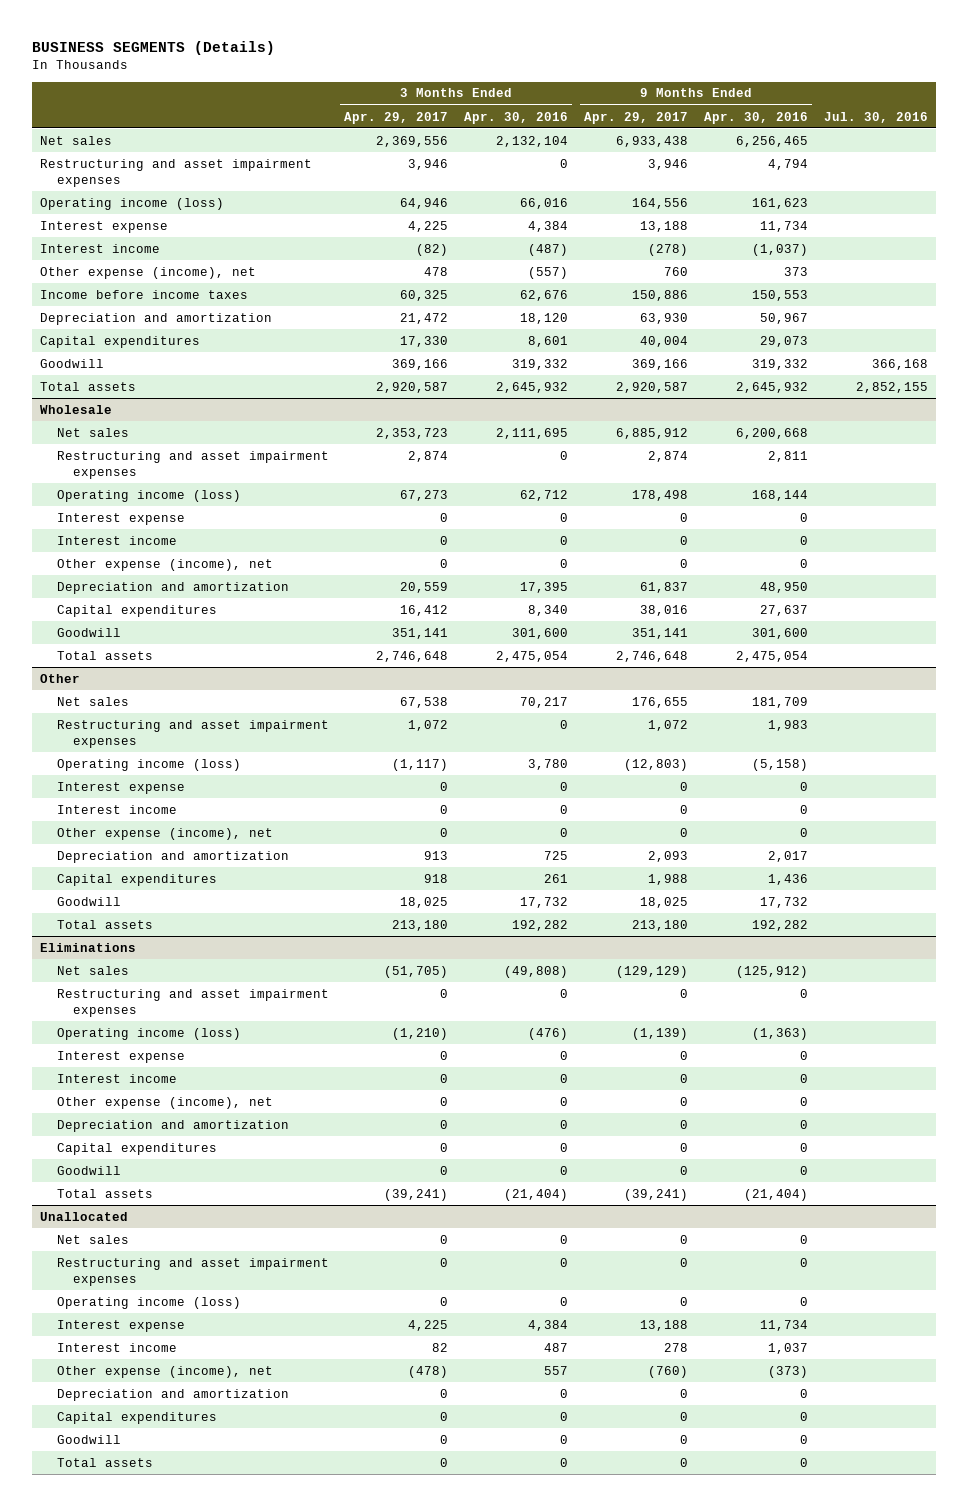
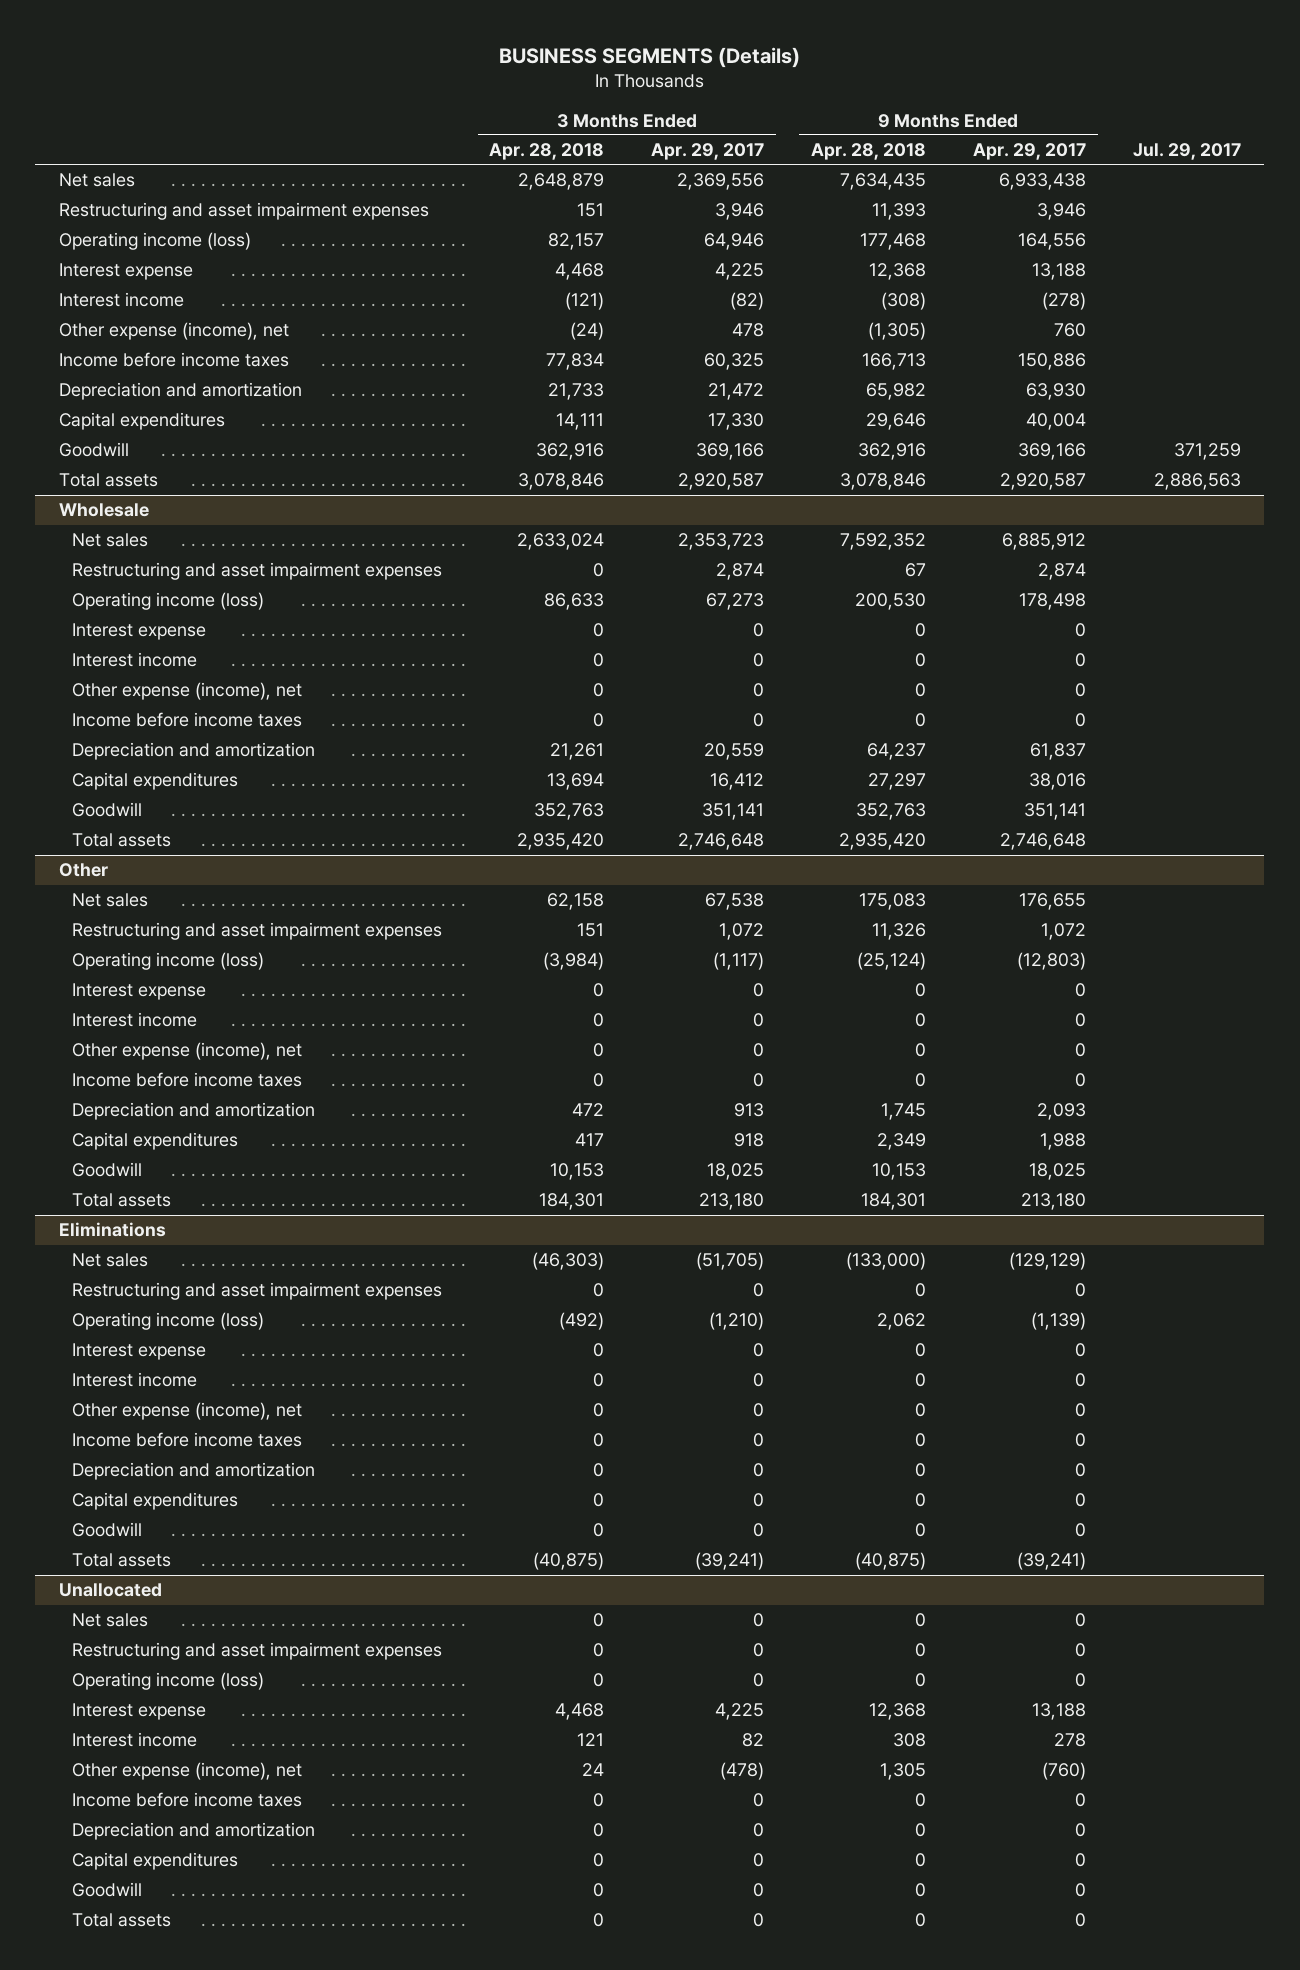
- | 3 Months Ended Apr. 29, 2017 | 3 Months Ended Apr. 30, 2016 | 9 Months Ended Apr. 29, 2017 | 9 Months Ended Apr. 30, 2016 | Jul. 30, 2016
+ | 3 Months Ended Apr. 28, 2018 | 3 Months Ended Apr. 29, 2017 | 9 Months Ended Apr. 28, 2018 | 9 Months Ended Apr. 29, 2017 | Jul. 29, 2017
@ Wholesale
+ Income before income taxes | 0 | 0 | 0 | 0 |
@ Other
+ Income before income taxes | 0 | 0 | 0 | 0 |
@ Eliminations
+ Income before income taxes | 0 | 0 | 0 | 0 |
@ Unallocated
+ Income before income taxes | 0 | 0 | 0 | 0 |

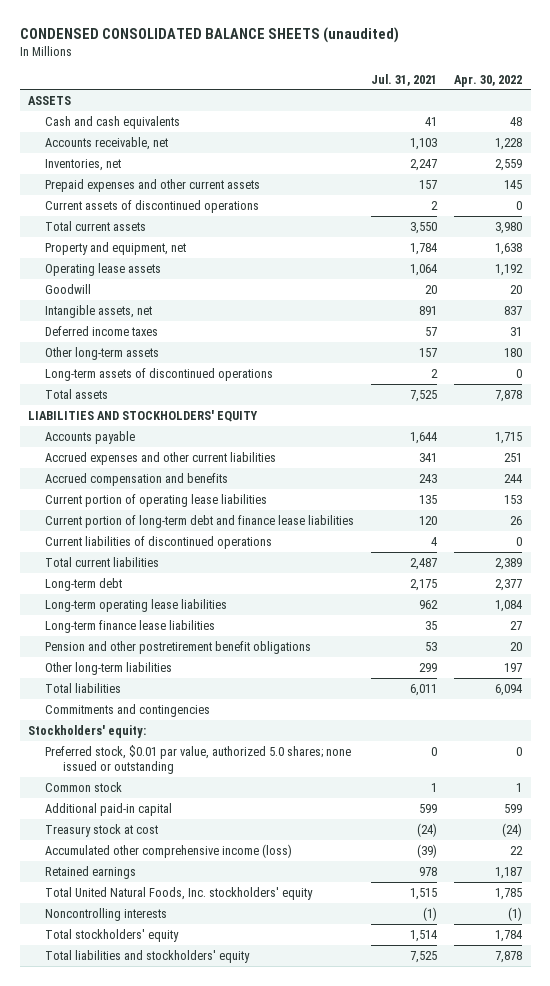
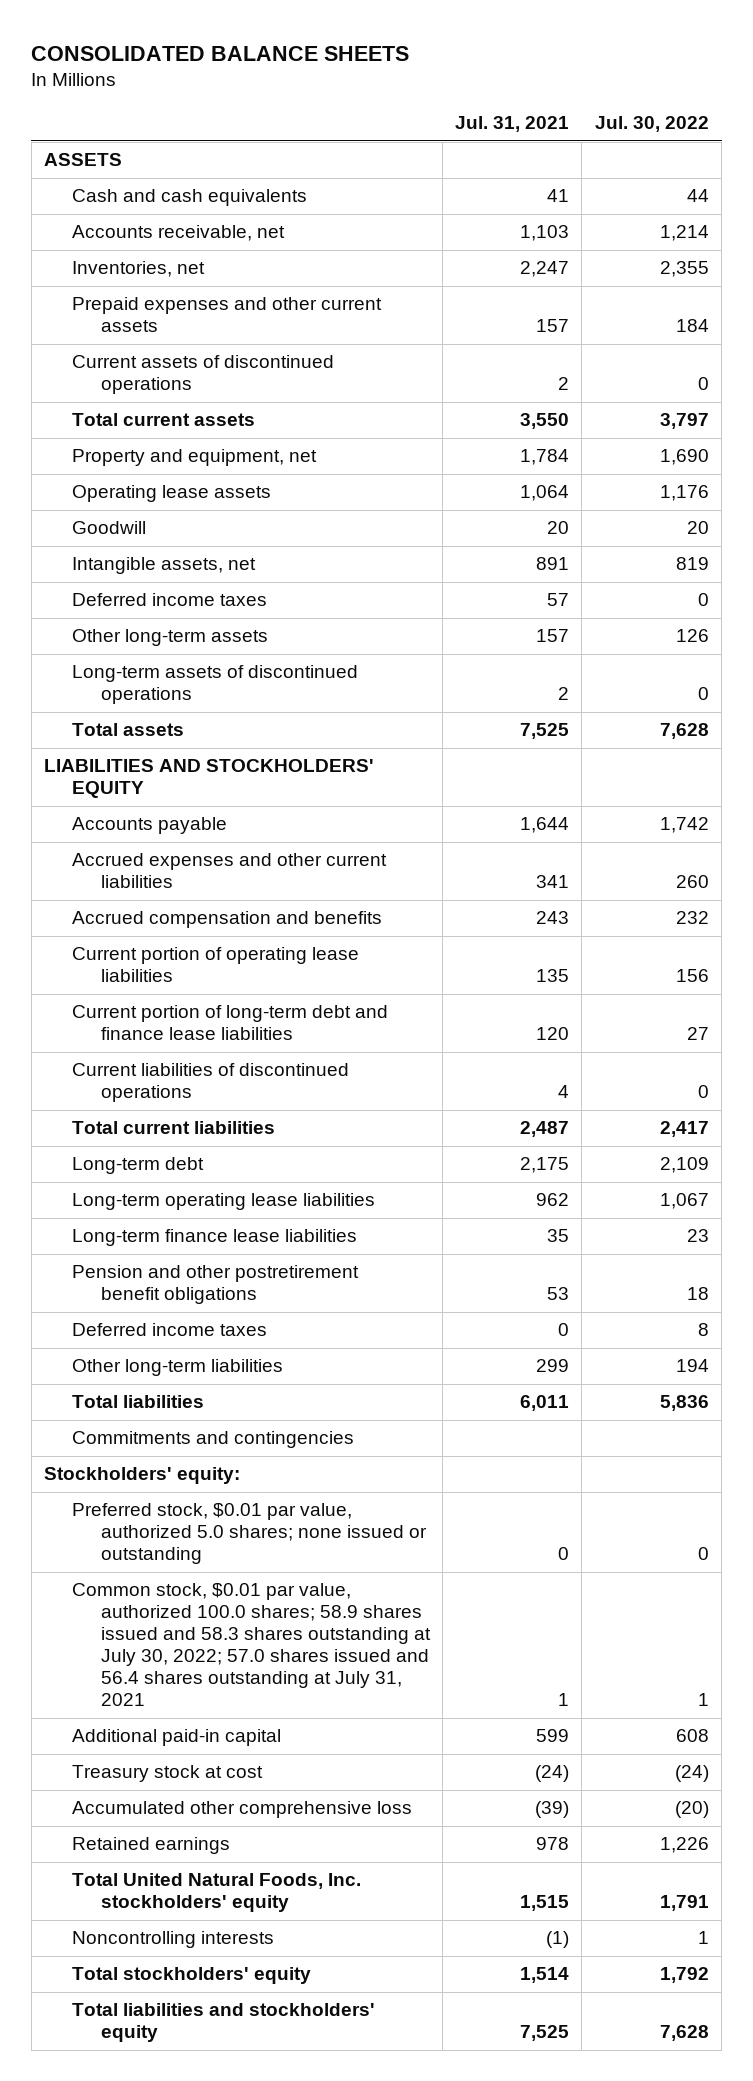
- CONDENSED CONSOLIDATED BALANCE SHEETS (unaudited)
+ CONSOLIDATED BALANCE SHEETS
- | Jul. 31, 2021 | Apr. 30, 2022
+ | Jul. 31, 2021 | Jul. 30, 2022
+ Deferred income taxes | 0 | 8
- Common stock | 1 | 1
+ Common stock, $0.01 par value, authorized 100.0 shares; 58.9 shares issued and 58.3 shares outstanding at July 30, 2022; 57.0 shares issued and 56.4 shares outstanding at July 31, 2021 | 1 | 1
- Accumulated other comprehensive income (loss) | (39) | 22
+ Accumulated other comprehensive loss | (39) | (20)

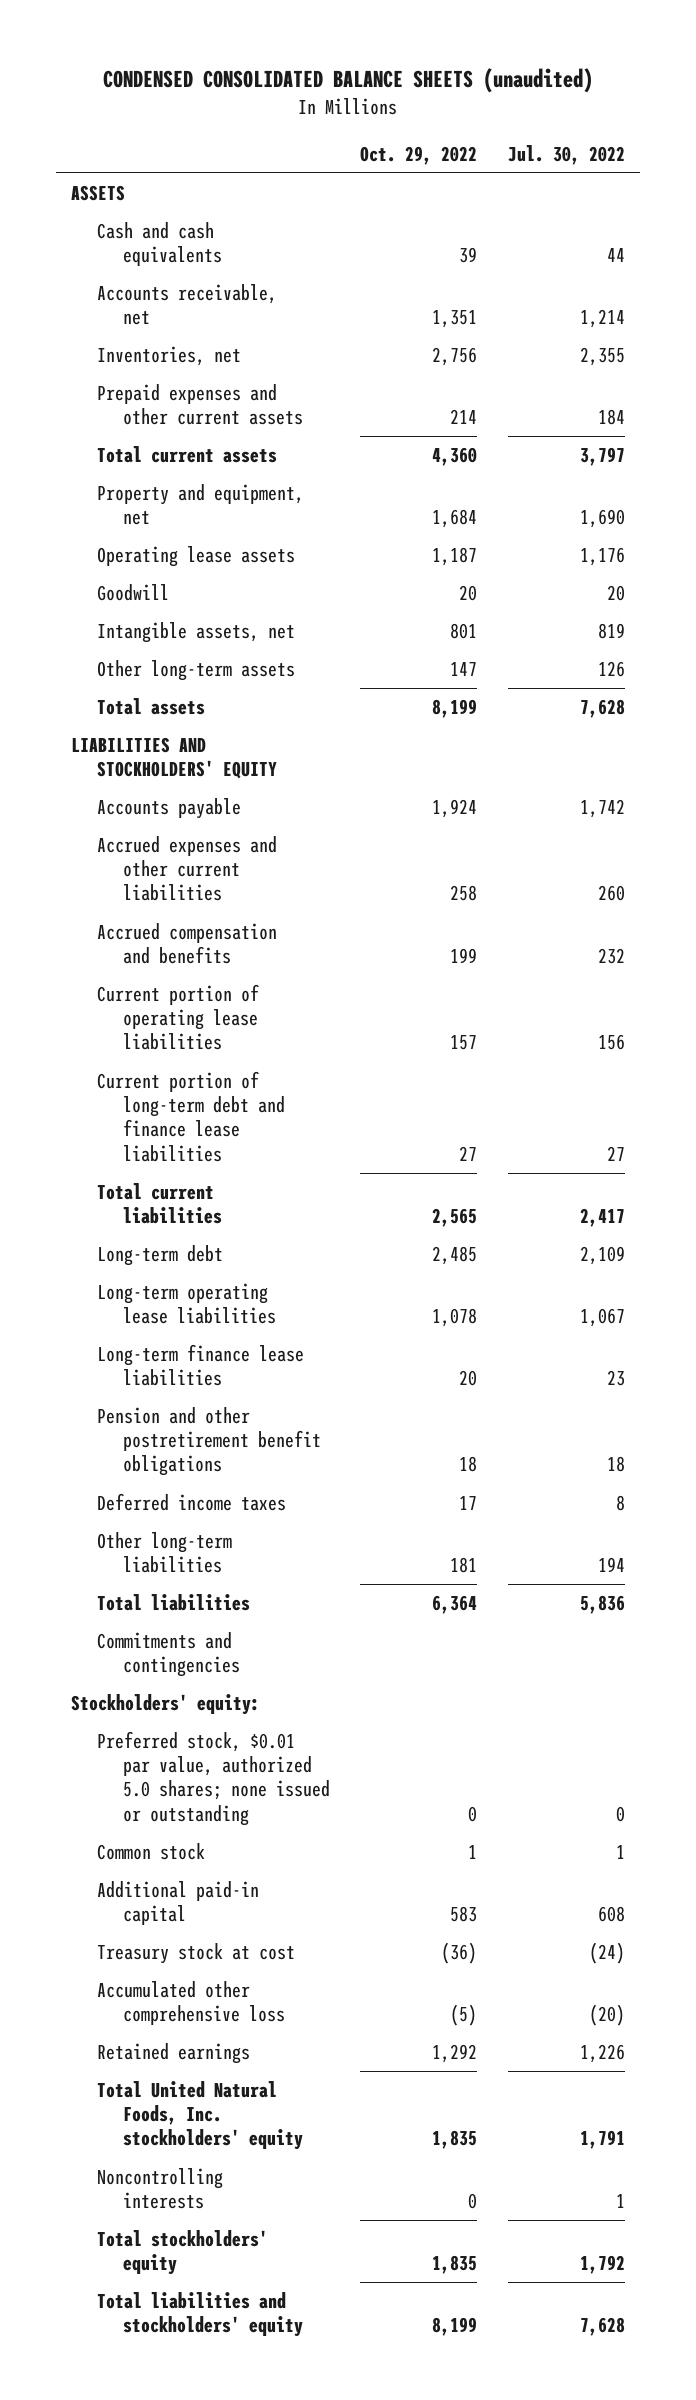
- CONSOLIDATED BALANCE SHEETS
+ CONDENSED CONSOLIDATED BALANCE SHEETS (unaudited)
- | Jul. 31, 2021 | Jul. 30, 2022
+ | Oct. 29, 2022 | Jul. 30, 2022
- Current assets of discontinued operations | 2 | 0
- Deferred income taxes | 57 | 0
- Long-term assets of discontinued operations | 2 | 0
- Current liabilities of discontinued operations | 4 | 0
- Common stock, $0.01 par value, authorized 100.0 shares; 58.9 shares issued and 58.3 shares outstanding at July 30, 2022; 57.0 shares issued and 56.4 shares outstanding at July 31, 2021 | 1 | 1
+ Common stock | 1 | 1

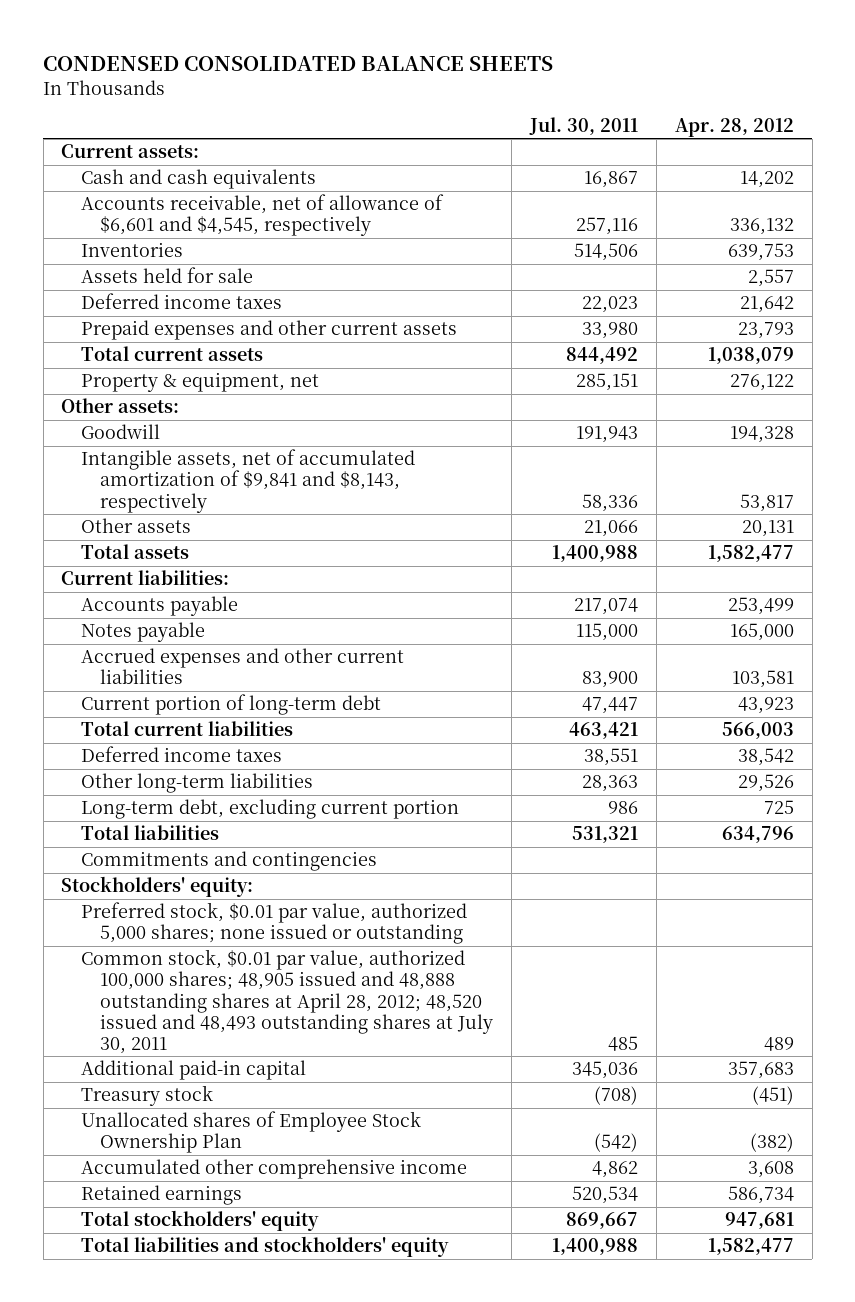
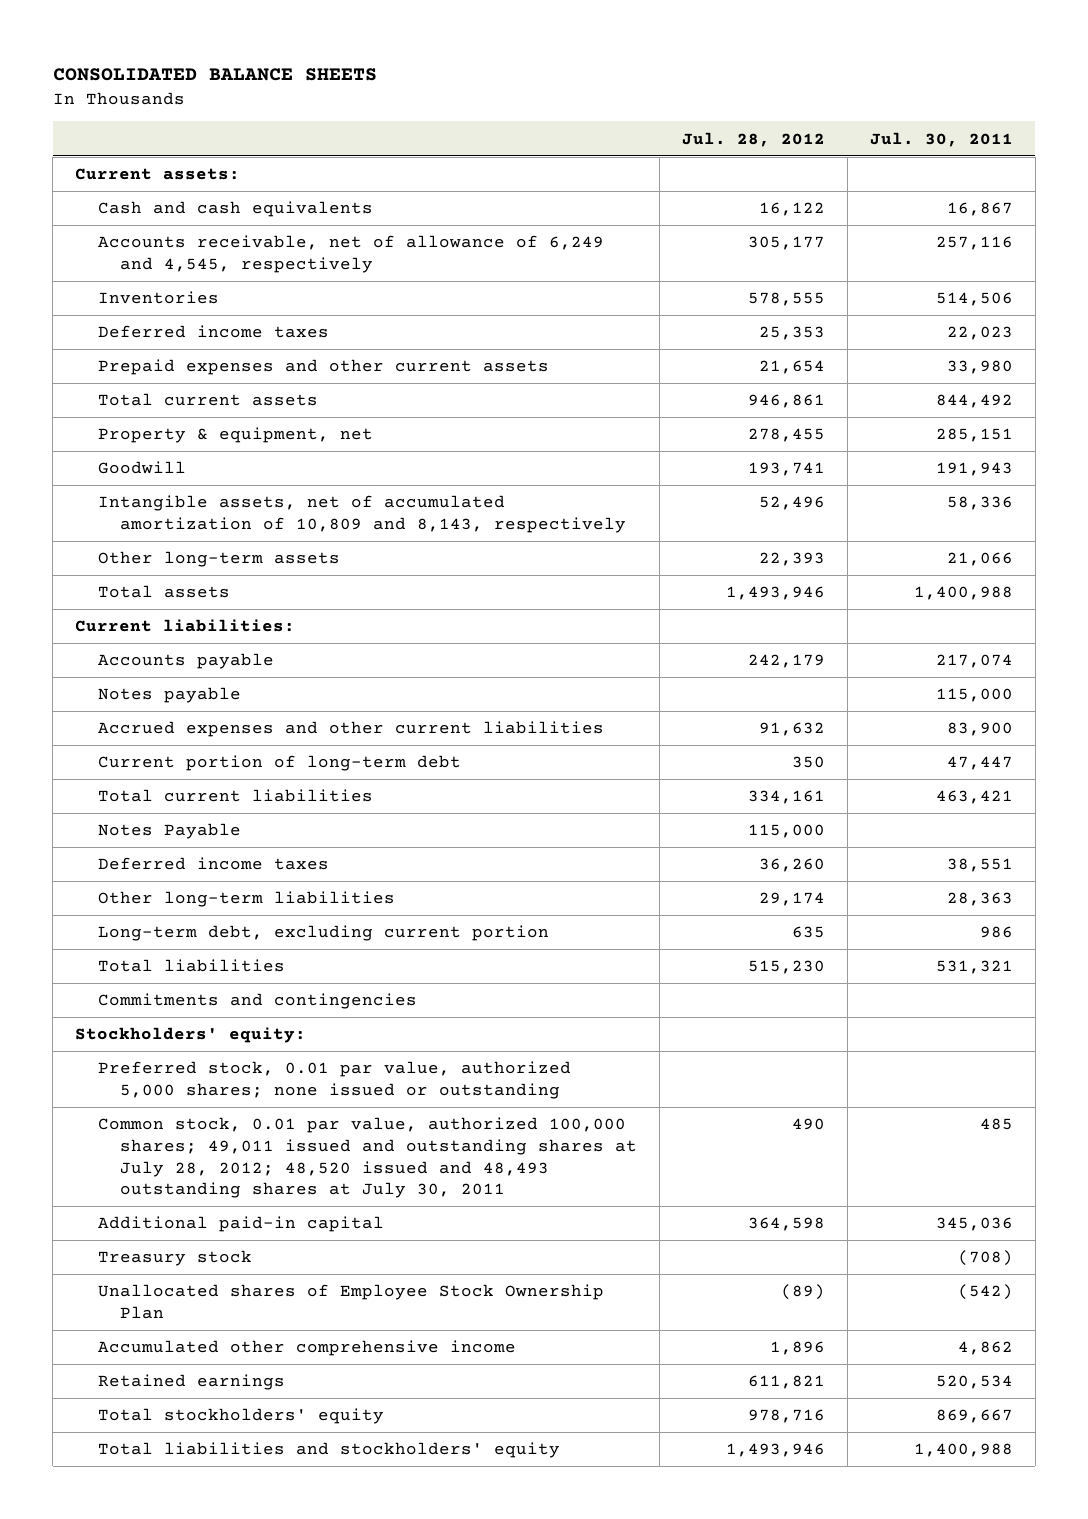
- CONDENSED CONSOLIDATED BALANCE SHEETS
+ CONSOLIDATED BALANCE SHEETS
- | Jul. 30, 2011 | Apr. 28, 2012
+ | Jul. 28, 2012 | Jul. 30, 2011
- Accounts receivable, net of allowance of $6,601 and $4,545, respectively | 257,116 | 336,132
+ Accounts receivable, net of allowance of 6,249 and 4,545, respectively | 305,177 | 257,116
- Assets held for sale | | 2,557
- Other assets:
- Intangible assets, net of accumulated amortization of $9,841 and $8,143, respectively | 58,336 | 53,817
- Other assets | 21,066 | 20,131
+ Intangible assets, net of accumulated amortization of 10,809 and 8,143, respectively | 52,496 | 58,336
+ Other long-term assets | 22,393 | 21,066
+ Notes Payable | 115,000 |
- Preferred stock, $0.01 par value, authorized 5,000 shares; none issued or outstanding
- Common stock, $0.01 par value, authorized 100,000 shares; 48,905 issued and 48,888 outstanding shares at April 28, 2012; 48,520 issued and 48,493 outstanding shares at July 30, 2011 | 485 | 489
+ Preferred stock, 0.01 par value, authorized 5,000 shares; none issued or outstanding
+ Common stock, 0.01 par value, authorized 100,000 shares; 49,011 issued and outstanding shares at July 28, 2012; 48,520 issued and 48,493 outstanding shares at July 30, 2011 | 490 | 485

